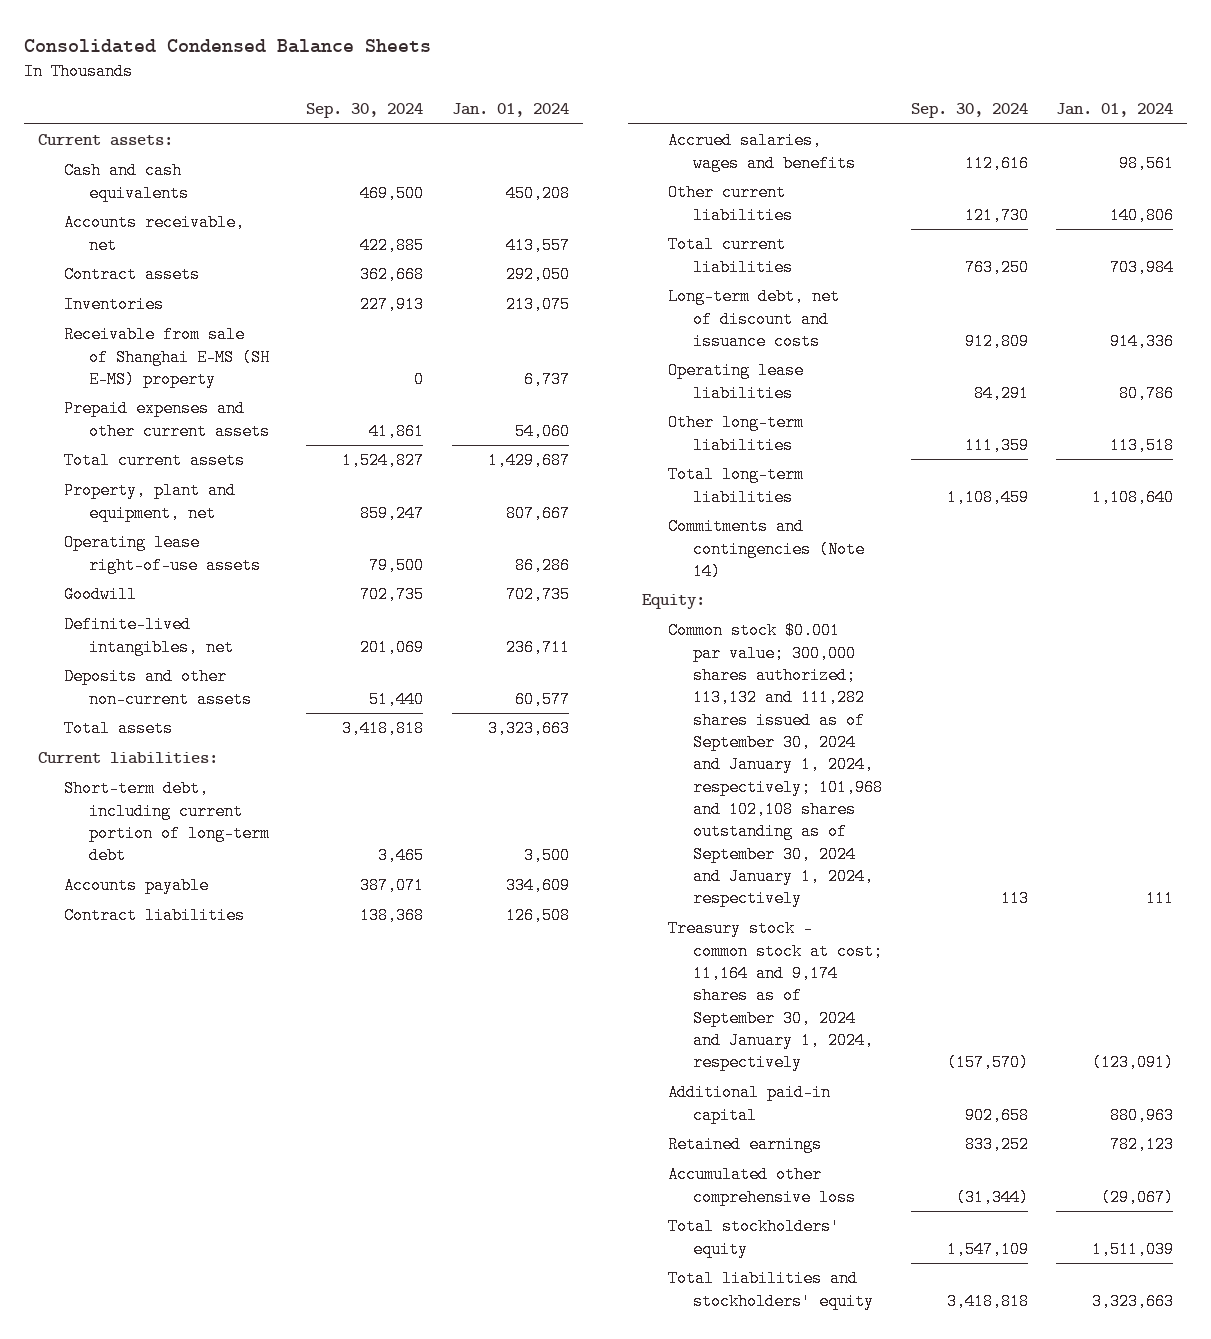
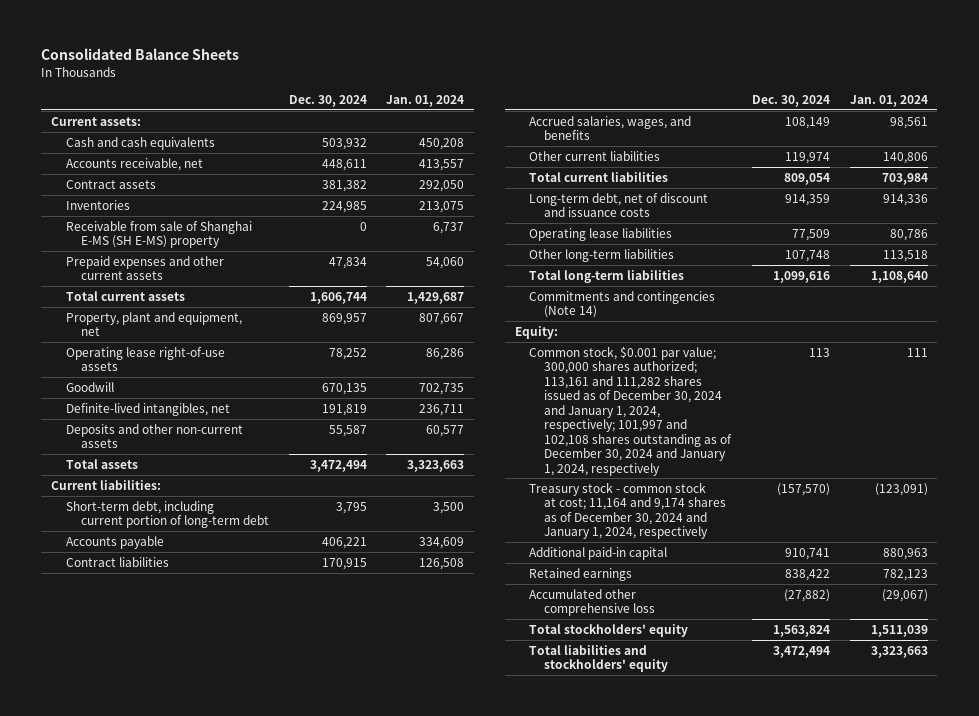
- Consolidated Condensed Balance Sheets
+ Consolidated Balance Sheets
- | Sep. 30, 2024 | Jan. 01, 2024
+ | Dec. 30, 2024 | Jan. 01, 2024
- Accrued salaries, wages and benefits | 112,616 | 98,561
+ Accrued salaries, wages, and benefits | 108,149 | 98,561
- Common stock $0.001 par value; 300,000 shares authorized; 113,132 and 111,282 shares issued as of September 30, 2024 and January 1, 2024, respectively; 101,968 and 102,108 shares outstanding as of September 30, 2024 and January 1, 2024, respectively | 113 | 111
- Treasury stock - common stock at cost; 11,164 and 9,174 shares as of September 30, 2024 and January 1, 2024, respectively | (157,570) | (123,091)
+ Common stock, $0.001 par value; 300,000 shares authorized; 113,161 and 111,282 shares issued as of December 30, 2024 and January 1, 2024, respectively; 101,997 and 102,108 shares outstanding as of December 30, 2024 and January 1, 2024, respectively | 113 | 111
+ Treasury stock - common stock at cost; 11,164 and 9,174 shares as of December 30, 2024 and January 1, 2024, respectively | (157,570) | (123,091)

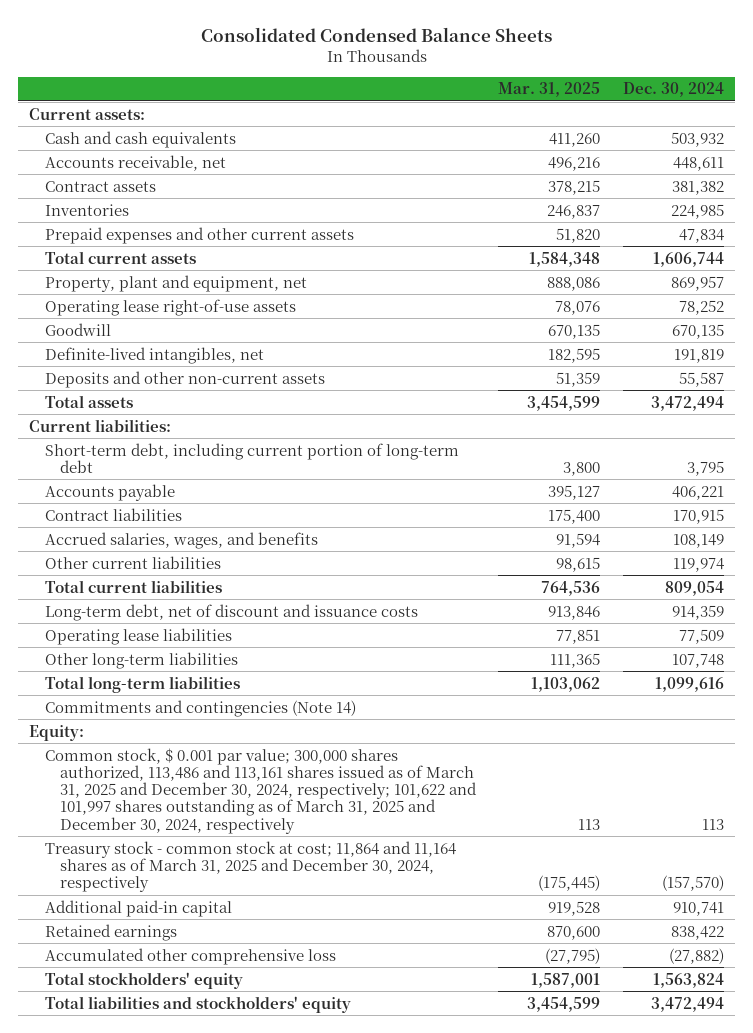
- Consolidated Balance Sheets
+ Consolidated Condensed Balance Sheets
- | Dec. 30, 2024 | Jan. 01, 2024
+ | Mar. 31, 2025 | Dec. 30, 2024
- Receivable from sale of Shanghai E-MS (SH E-MS) property | 0 | 6,737
- Common stock, $0.001 par value; 300,000 shares authorized; 113,161 and 111,282 shares issued as of December 30, 2024 and January 1, 2024, respectively; 101,997 and 102,108 shares outstanding as of December 30, 2024 and January 1, 2024, respectively | 113 | 111
- Treasury stock - common stock at cost; 11,164 and 9,174 shares as of December 30, 2024 and January 1, 2024, respectively | (157,570) | (123,091)
+ Common stock, $ 0.001 par value; 300,000 shares authorized, 113,486 and 113,161 shares issued as of March 31, 2025 and December 30, 2024, respectively; 101,622 and 101,997 shares outstanding as of March 31, 2025 and December 30, 2024, respectively | 113 | 113
+ Treasury stock - common stock at cost; 11,864 and 11,164 shares as of March 31, 2025 and December 30, 2024, respectively | (175,445) | (157,570)

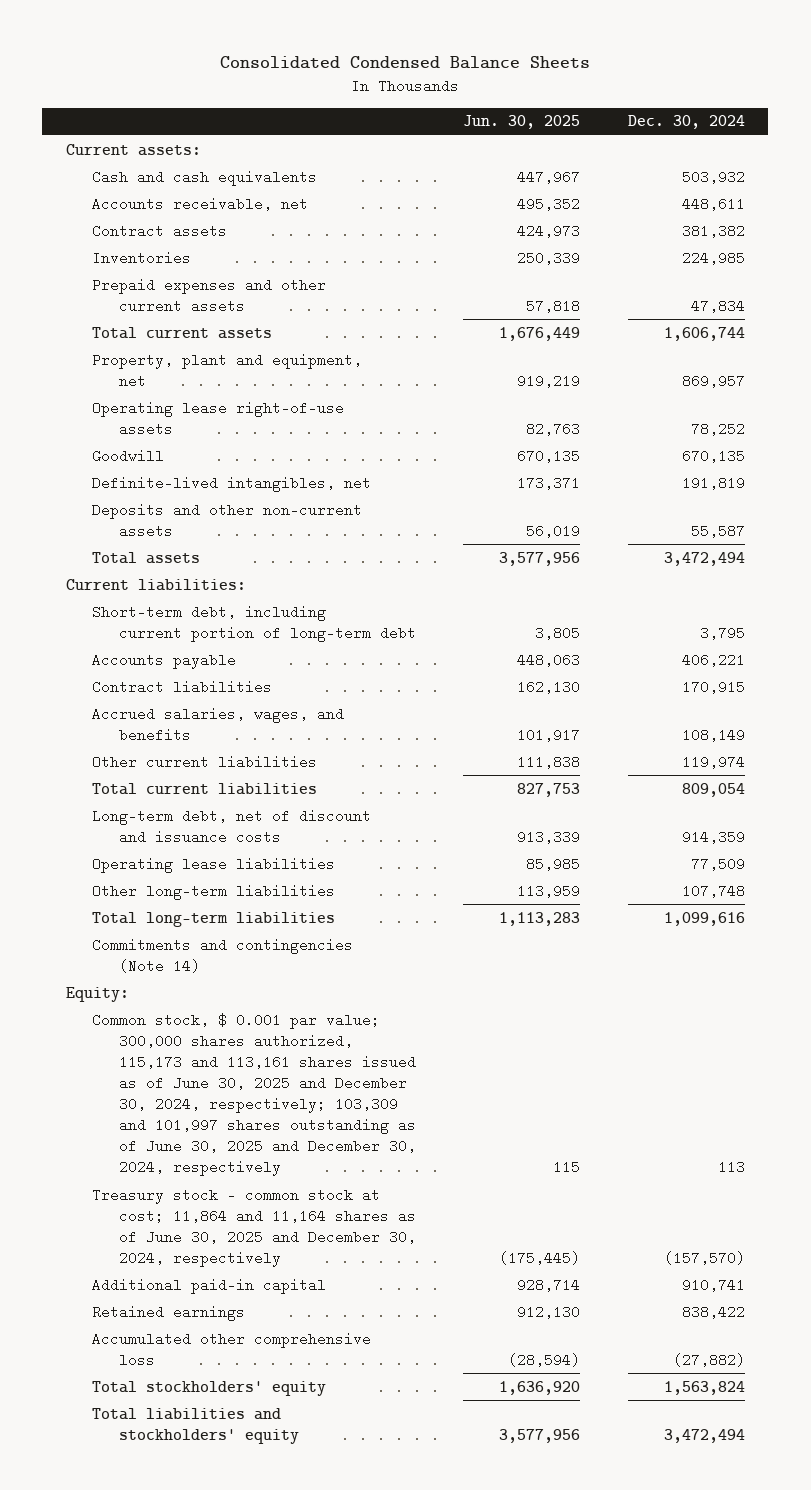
- | Mar. 31, 2025 | Dec. 30, 2024
+ | Jun. 30, 2025 | Dec. 30, 2024
- Common stock, $ 0.001 par value; 300,000 shares authorized, 113,486 and 113,161 shares issued as of March 31, 2025 and December 30, 2024, respectively; 101,622 and 101,997 shares outstanding as of March 31, 2025 and December 30, 2024, respectively | 113 | 113
- Treasury stock - common stock at cost; 11,864 and 11,164 shares as of March 31, 2025 and December 30, 2024, respectively | (175,445) | (157,570)
+ Common stock, $ 0.001 par value; 300,000 shares authorized, 115,173 and 113,161 shares issued as of June 30, 2025 and December 30, 2024, respectively; 103,309 and 101,997 shares outstanding as of June 30, 2025 and December 30, 2024, respectively | 115 | 113
+ Treasury stock - common stock at cost; 11,864 and 11,164 shares as of June 30, 2025 and December 30, 2024, respectively | (175,445) | (157,570)

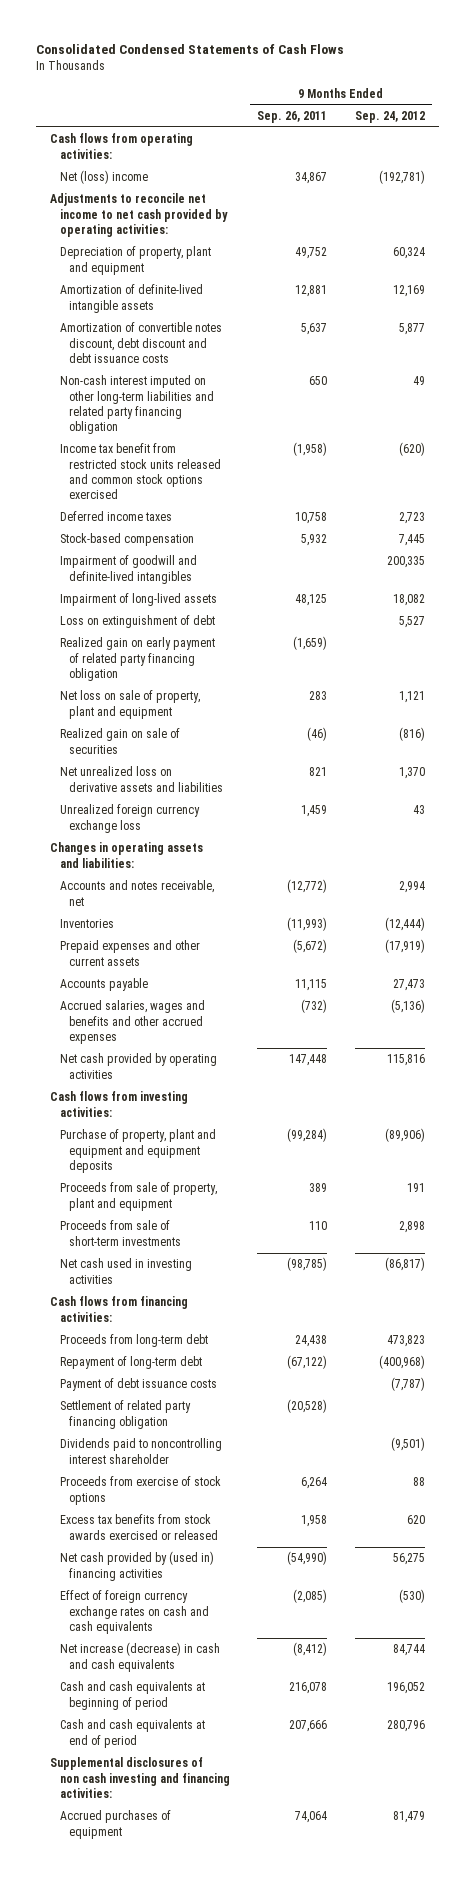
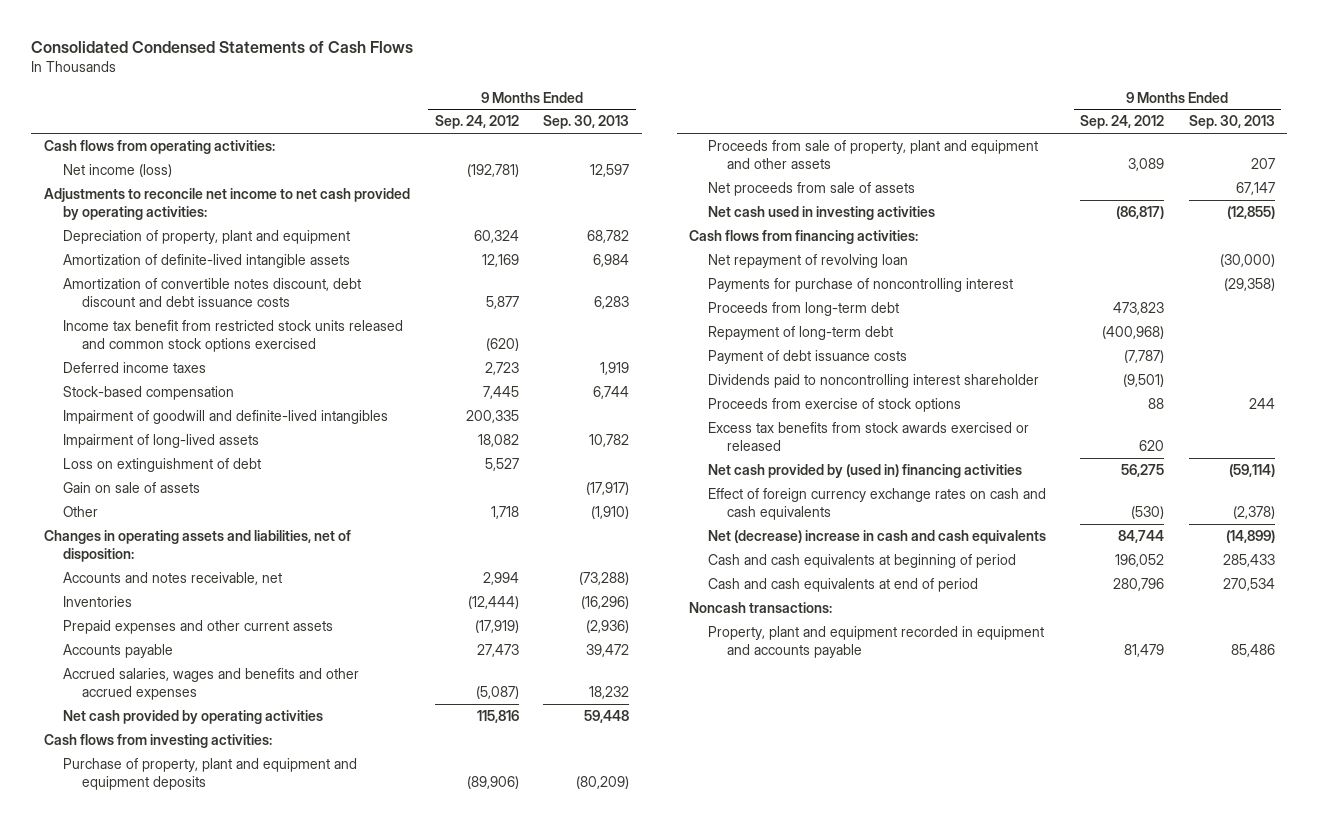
- | 9 Months Ended Sep. 26, 2011 | 9 Months Ended Sep. 24, 2012
+ | 9 Months Ended Sep. 24, 2012 | 9 Months Ended Sep. 30, 2013
- Net (loss) income | 34,867 | (192,781)
+ Net income (loss) | (192,781) | 12,597
- Non-cash interest imputed on other long-term liabilities and related party financing obligation | 650 | 49
- Realized gain on early payment of related party financing obligation | (1,659) |
- Net loss on sale of property, plant and equipment | 283 | 1,121
- Realized gain on sale of securities | (46) | (816)
- Net unrealized loss on derivative assets and liabilities | 821 | 1,370
- Unrealized foreign currency exchange loss | 1,459 | 43
- Changes in operating assets and liabilities:
+ Gain on sale of assets | | (17,917)
+ Other | 1,718 | (1,910)
+ Changes in operating assets and liabilities, net of disposition:
- Accrued salaries, wages and benefits and other accrued expenses | (732) | (5,136)
+ Accrued salaries, wages and benefits and other accrued expenses | (5,087) | 18,232
- Proceeds from sale of property, plant and equipment | 389 | 191
- Proceeds from sale of short-term investments | 110 | 2,898
+ Proceeds from sale of property, plant and equipment and other assets | 3,089 | 207
+ Net proceeds from sale of assets | | 67,147
+ Net repayment of revolving loan | | (30,000)
+ Payments for purchase of noncontrolling interest | | (29,358)
- Settlement of related party financing obligation | (20,528) |
- Net increase (decrease) in cash and cash equivalents | (8,412) | 84,744
+ Net (decrease) increase in cash and cash equivalents | 84,744 | (14,899)
- Supplemental disclosures of non cash investing and financing activities:
- Accrued purchases of equipment | 74,064 | 81,479
+ Noncash transactions:
+ Property, plant and equipment recorded in equipment and accounts payable | 81,479 | 85,486

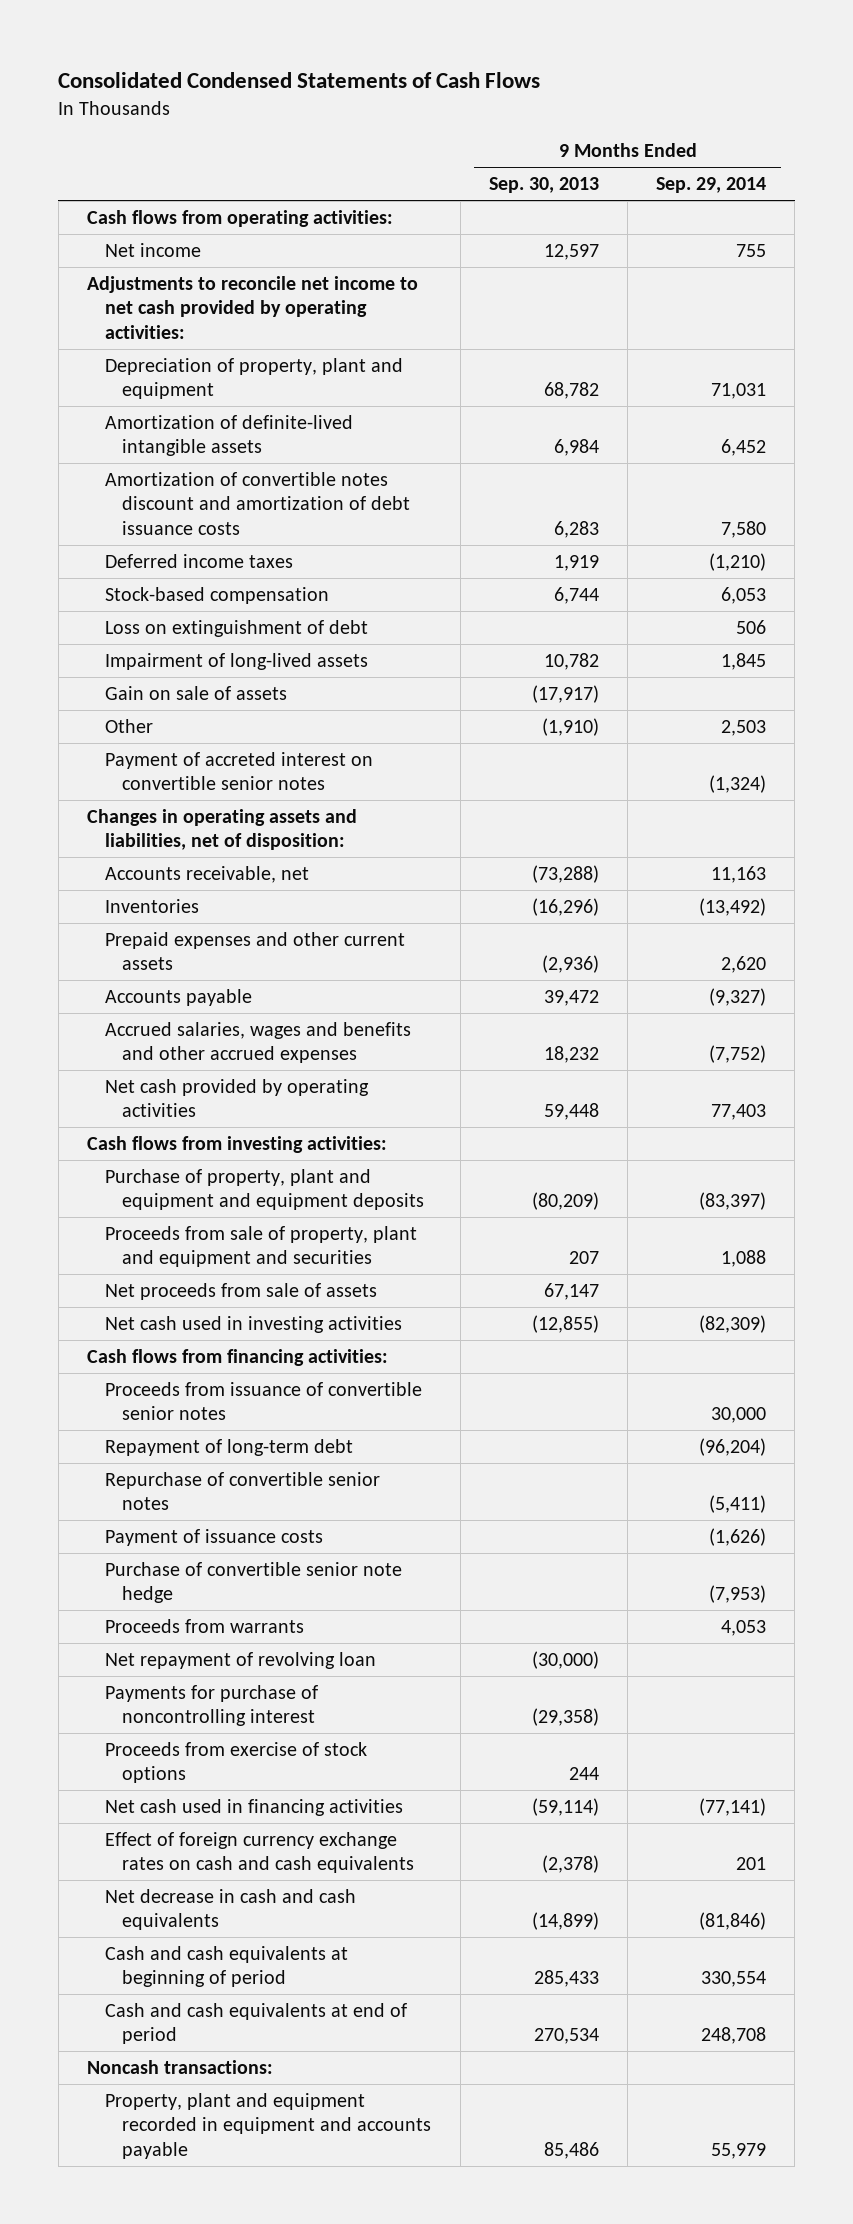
- | 9 Months Ended Sep. 24, 2012 | 9 Months Ended Sep. 30, 2013
+ | 9 Months Ended Sep. 30, 2013 | 9 Months Ended Sep. 29, 2014
- Net income (loss) | (192,781) | 12,597
+ Net income | 12,597 | 755
- Amortization of convertible notes discount, debt discount and debt issuance costs | 5,877 | 6,283
- Income tax benefit from restricted stock units released and common stock options exercised | (620) |
+ Amortization of convertible notes discount and amortization of debt issuance costs | 6,283 | 7,580
- Impairment of goodwill and definite-lived intangibles | 200,335 |
moved down: Impairment of long-lived assets | 10,782 | 1,845
+ Payment of accreted interest on convertible senior notes | | (1,324)
- Accounts and notes receivable, net | 2,994 | (73,288)
+ Accounts receivable, net | (73,288) | 11,163
- Proceeds from sale of property, plant and equipment and other assets | 3,089 | 207
+ Proceeds from sale of property, plant and equipment and securities | 207 | 1,088
+ Proceeds from issuance of convertible senior notes | | 30,000
moved up: Repayment of long-term debt | | (96,204)
+ Repurchase of convertible senior notes | | (5,411)
+ Payment of issuance costs | | (1,626)
+ Purchase of convertible senior note hedge | | (7,953)
+ Proceeds from warrants | | 4,053
- Proceeds from long-term debt | 473,823 |
- Payment of debt issuance costs | (7,787) |
- Dividends paid to noncontrolling interest shareholder | (9,501) |
- Excess tax benefits from stock awards exercised or released | 620 |
- Net cash provided by (used in) financing activities | 56,275 | (59,114)
+ Net cash used in financing activities | (59,114) | (77,141)
- Net (decrease) increase in cash and cash equivalents | 84,744 | (14,899)
+ Net decrease in cash and cash equivalents | (14,899) | (81,846)

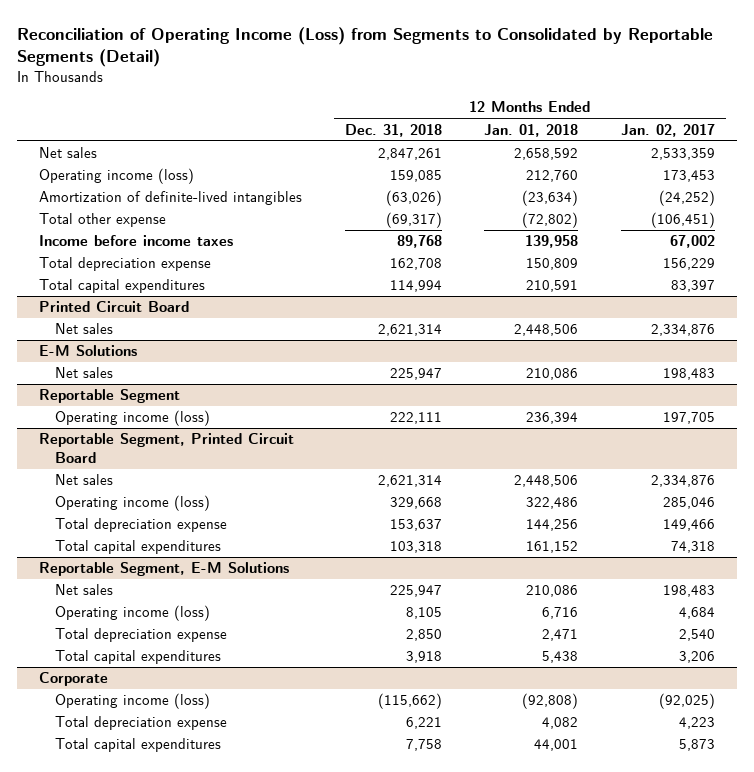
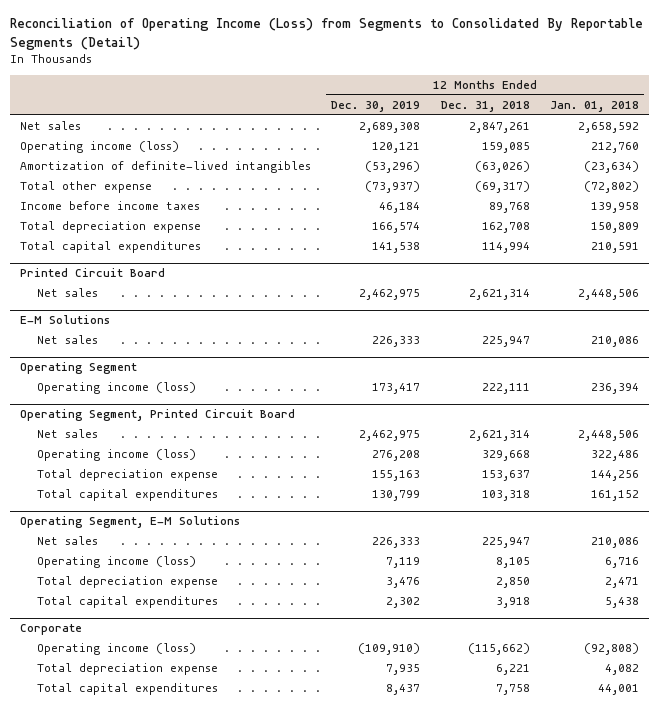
- Reconciliation of Operating Income (Loss) from Segments to Consolidated by Reportable Segments (Detail)
+ Reconciliation of Operating Income (Loss) from Segments to Consolidated By Reportable Segments (Detail)
- | 12 Months Ended Dec. 31, 2018 | 12 Months Ended Jan. 01, 2018 | 12 Months Ended Jan. 02, 2017
+ | 12 Months Ended Dec. 30, 2019 | 12 Months Ended Dec. 31, 2018 | 12 Months Ended Jan. 01, 2018
- Reportable Segment
+ Operating Segment
- Reportable Segment, Printed Circuit Board
+ Operating Segment, Printed Circuit Board
- Reportable Segment, E-M Solutions
+ Operating Segment, E-M Solutions

